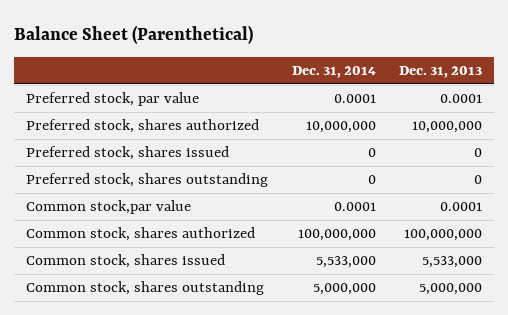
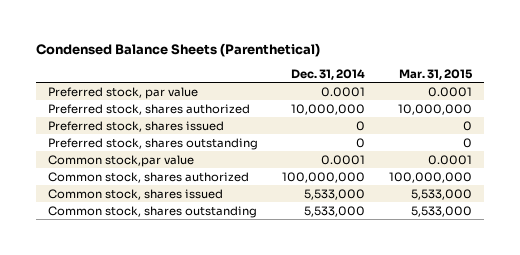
- Balance Sheet (Parenthetical)
+ Condensed Balance Sheets (Parenthetical)
- | Dec. 31, 2014 | Dec. 31, 2013
+ | Dec. 31, 2014 | Mar. 31, 2015
- Common stock, shares outstanding | 5,000,000 | 5,000,000
+ Common stock, shares outstanding | 5,533,000 | 5,533,000

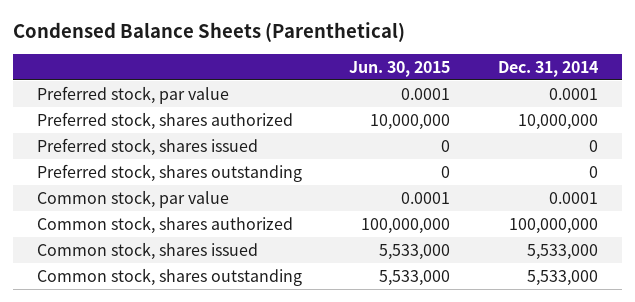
- | Dec. 31, 2014 | Mar. 31, 2015
+ | Jun. 30, 2015 | Dec. 31, 2014
- Common stock,par value | 0.0001 | 0.0001
+ Common stock, par value | 0.0001 | 0.0001

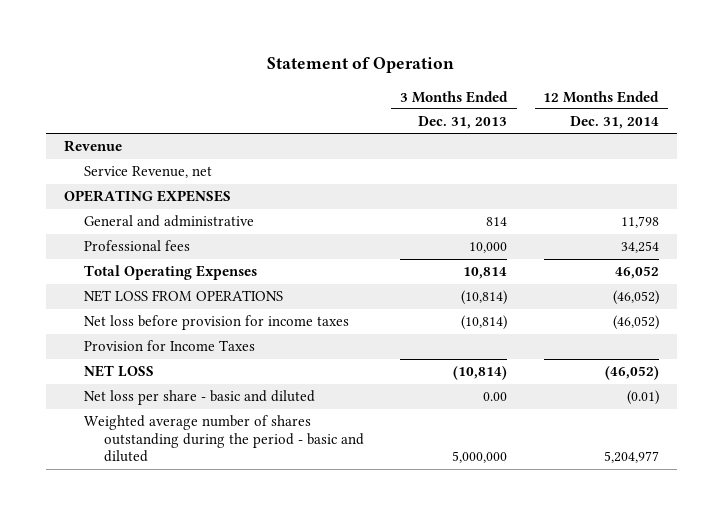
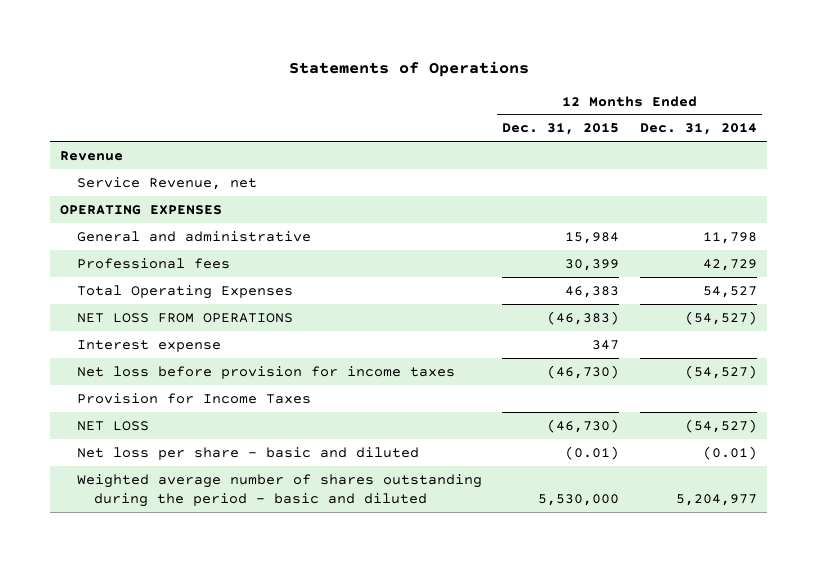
- Statement of Operation
+ Statements of Operations
- | 3 Months Ended Dec. 31, 2013 | 12 Months Ended Dec. 31, 2014
+ | 12 Months Ended Dec. 31, 2015 | 12 Months Ended Dec. 31, 2014
- Professional fees | 10,000 | 34,254
- Total Operating Expenses | 10,814 | 46,052
- NET LOSS FROM OPERATIONS | (10,814) | (46,052)
- Net loss before provision for income taxes | (10,814) | (46,052)
+ Professional fees | 30,399 | 42,729
+ Total Operating Expenses | 46,383 | 54,527
+ NET LOSS FROM OPERATIONS | (46,383) | (54,527)
+ Interest expense | 347 |
+ Net loss before provision for income taxes | (46,730) | (54,527)
- NET LOSS | (10,814) | (46,052)
+ NET LOSS | (46,730) | (54,527)

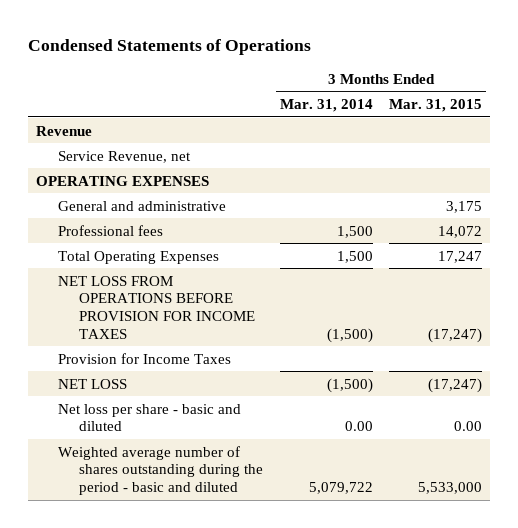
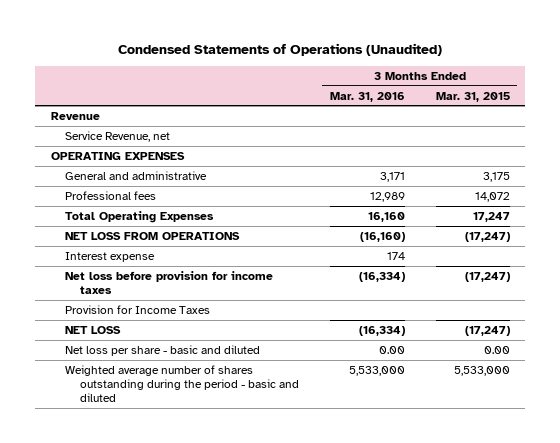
- Condensed Statements of Operations
+ Condensed Statements of Operations (Unaudited)
- | 3 Months Ended Mar. 31, 2014 | 3 Months Ended Mar. 31, 2015
+ | 3 Months Ended Mar. 31, 2016 | 3 Months Ended Mar. 31, 2015
- NET LOSS FROM OPERATIONS BEFORE PROVISION FOR INCOME TAXES | (1,500) | (17,247)
+ NET LOSS FROM OPERATIONS | (16,160) | (17,247)
+ Interest expense | 174 |
+ Net loss before provision for income taxes | (16,334) | (17,247)

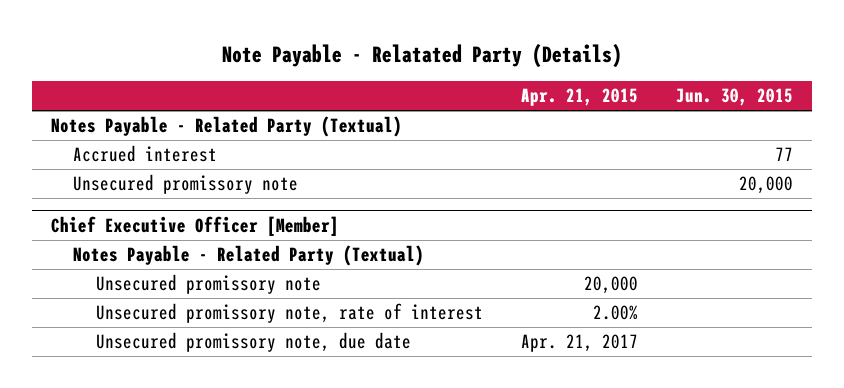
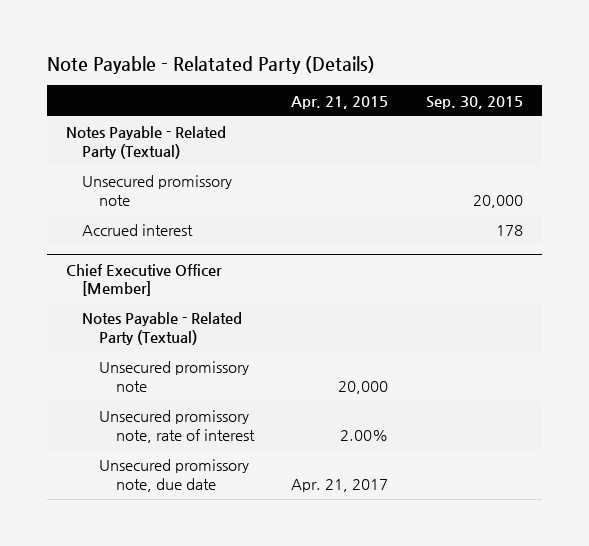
- | Apr. 21, 2015 | Jun. 30, 2015
+ | Apr. 21, 2015 | Sep. 30, 2015
moved down: Accrued interest | | 178

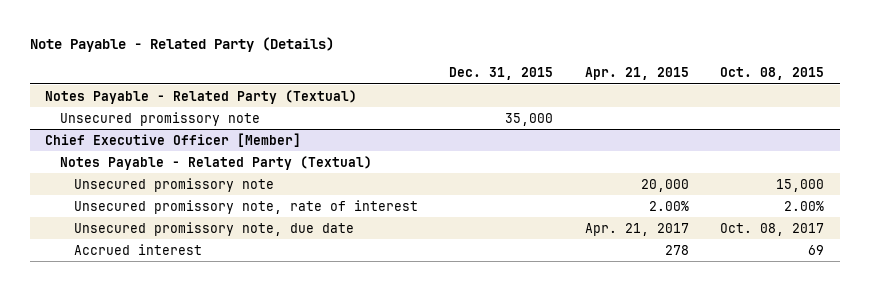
- Note Payable - Relatated Party (Details)
+ Note Payable - Related Party (Details)
- | Apr. 21, 2015 | Sep. 30, 2015
+ | Dec. 31, 2015 | Apr. 21, 2015 | Oct. 08, 2015
- Accrued interest | | 178
@ Chief Executive Officer [Member]
+ Accrued interest | | 278 | 69

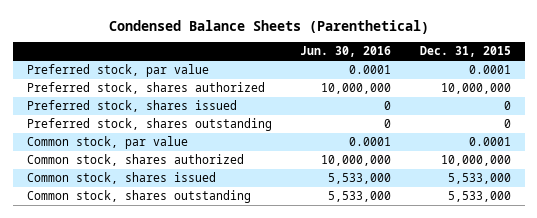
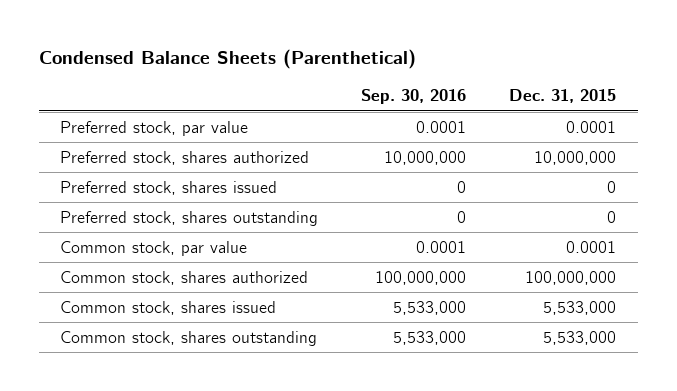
- | Jun. 30, 2016 | Dec. 31, 2015
+ | Sep. 30, 2016 | Dec. 31, 2015
- Common stock, shares authorized | 10,000,000 | 10,000,000
+ Common stock, shares authorized | 100,000,000 | 100,000,000

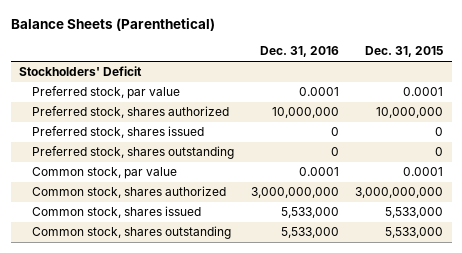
- Condensed Balance Sheets (Parenthetical)
+ Balance Sheets (Parenthetical)
- | Sep. 30, 2016 | Dec. 31, 2015
+ | Dec. 31, 2016 | Dec. 31, 2015
+ Stockholders' Deficit
- Common stock, shares authorized | 100,000,000 | 100,000,000
+ Common stock, shares authorized | 3,000,000,000 | 3,000,000,000

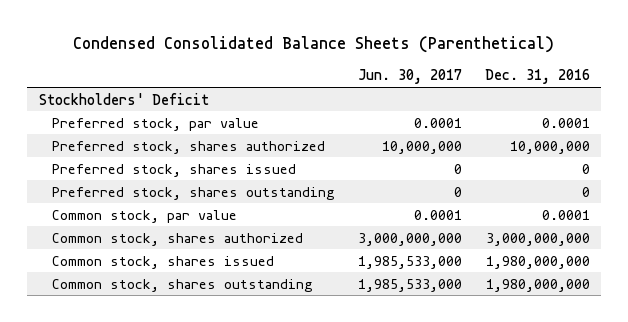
- Balance Sheets (Parenthetical)
+ Condensed Consolidated Balance Sheets (Parenthetical)
- | Dec. 31, 2016 | Dec. 31, 2015
+ | Jun. 30, 2017 | Dec. 31, 2016
- Common stock, shares issued | 5,533,000 | 5,533,000
- Common stock, shares outstanding | 5,533,000 | 5,533,000
+ Common stock, shares issued | 1,985,533,000 | 1,980,000,000
+ Common stock, shares outstanding | 1,985,533,000 | 1,980,000,000

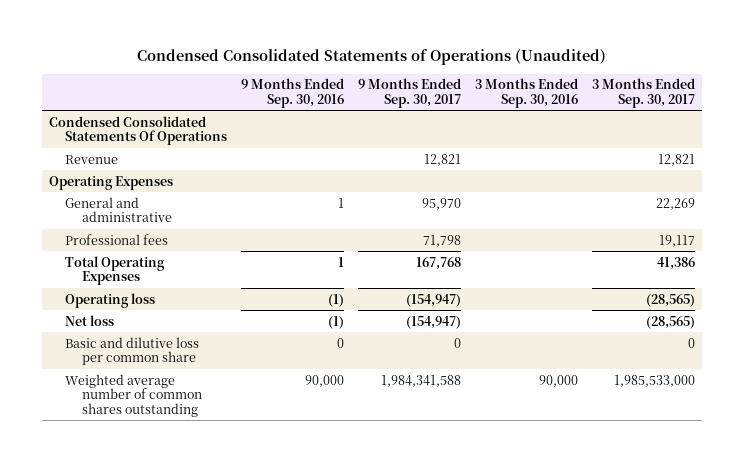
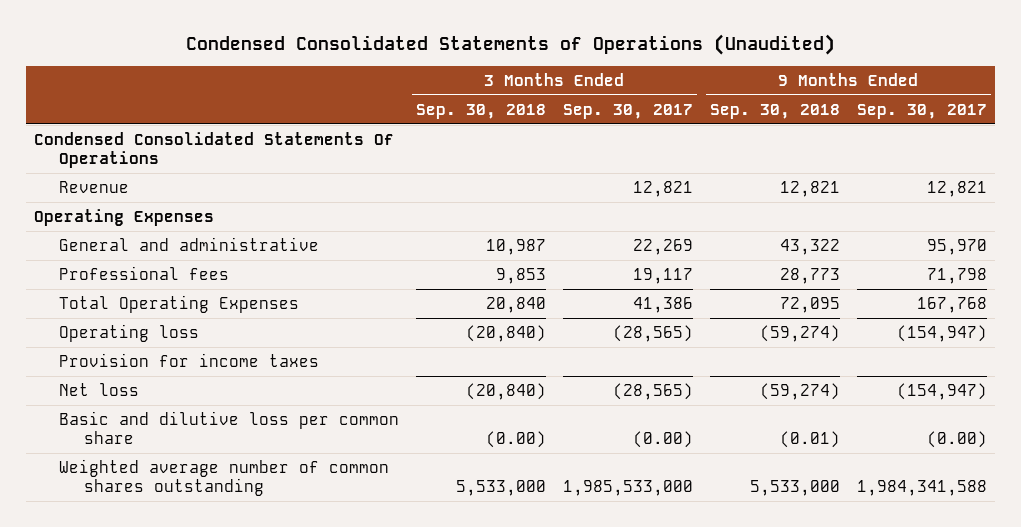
- | 9 Months Ended Sep. 30, 2016 | 9 Months Ended Sep. 30, 2017 | 3 Months Ended Sep. 30, 2016 | 3 Months Ended Sep. 30, 2017
+ | 3 Months Ended Sep. 30, 2018 | 3 Months Ended Sep. 30, 2017 | 9 Months Ended Sep. 30, 2018 | 9 Months Ended Sep. 30, 2017
+ Provision for income taxes
- Basic and dilutive loss per common share | 0 | 0 | | 0
+ Basic and dilutive loss per common share | (0.00) | (0.00) | (0.01) | (0.00)

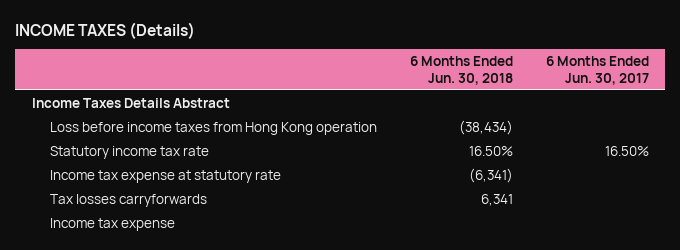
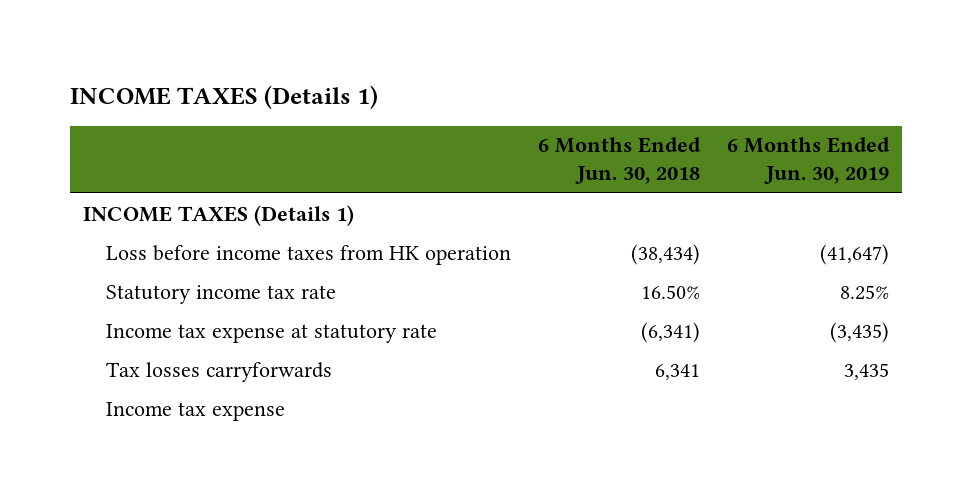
- INCOME TAXES (Details)
+ INCOME TAXES (Details 1)
- | 6 Months Ended Jun. 30, 2018 | 6 Months Ended Jun. 30, 2017
+ | 6 Months Ended Jun. 30, 2018 | 6 Months Ended Jun. 30, 2019
- Income Taxes Details Abstract
- Loss before income taxes from Hong Kong operation | (38,434) |
+ INCOME TAXES (Details 1)
+ Loss before income taxes from HK operation | (38,434) | (41,647)

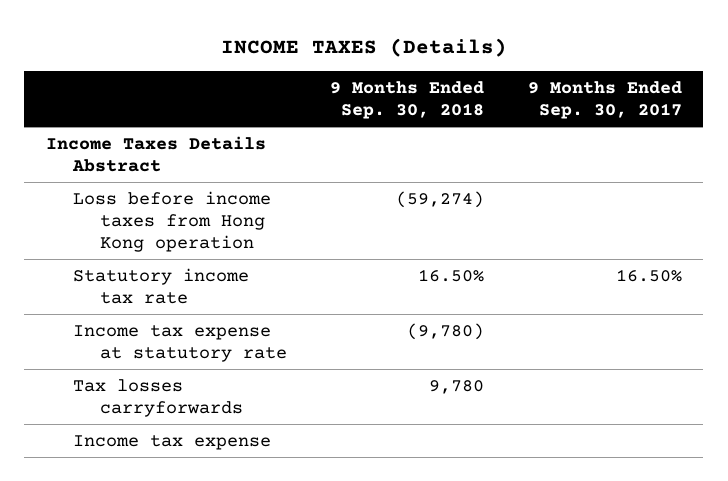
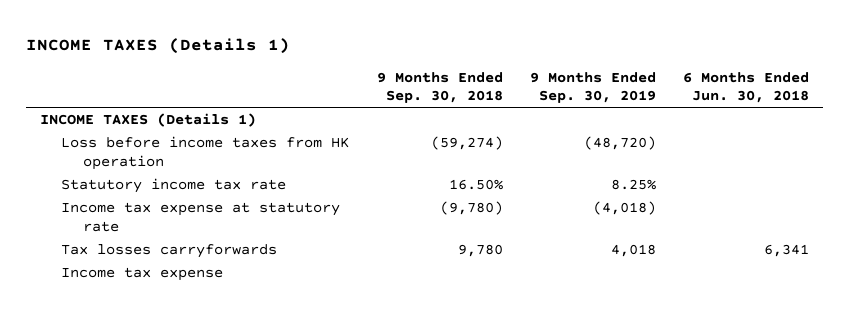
- INCOME TAXES (Details)
+ INCOME TAXES (Details 1)
- | 9 Months Ended Sep. 30, 2018 | 9 Months Ended Sep. 30, 2017
+ | 9 Months Ended Sep. 30, 2018 | 9 Months Ended Sep. 30, 2019 | 6 Months Ended Jun. 30, 2018
- Income Taxes Details Abstract
- Loss before income taxes from Hong Kong operation | (59,274) |
+ INCOME TAXES (Details 1)
+ Loss before income taxes from HK operation | (59,274) | (48,720) |

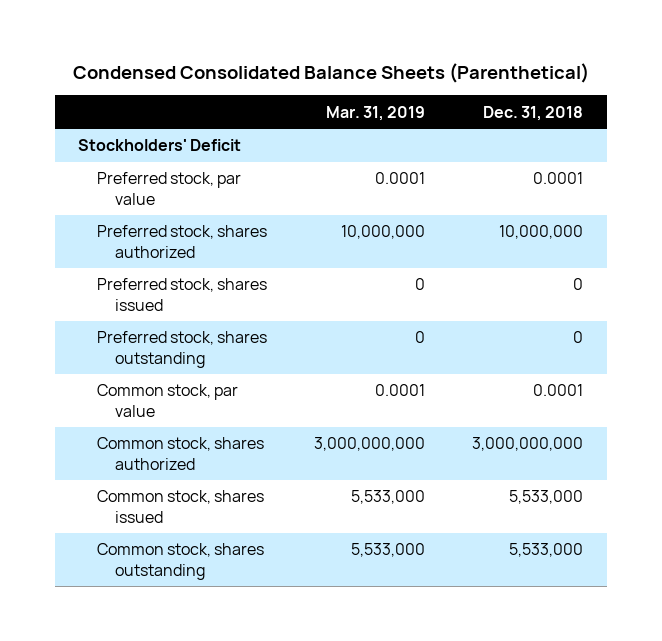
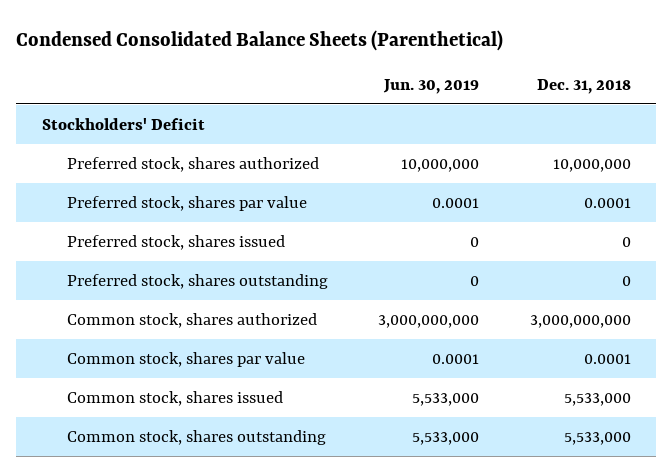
- | Mar. 31, 2019 | Dec. 31, 2018
+ | Jun. 30, 2019 | Dec. 31, 2018
- Preferred stock, par value | 0.0001 | 0.0001
+ Preferred stock, shares par value | 0.0001 | 0.0001
- Common stock, par value | 0.0001 | 0.0001
+ Common stock, shares par value | 0.0001 | 0.0001

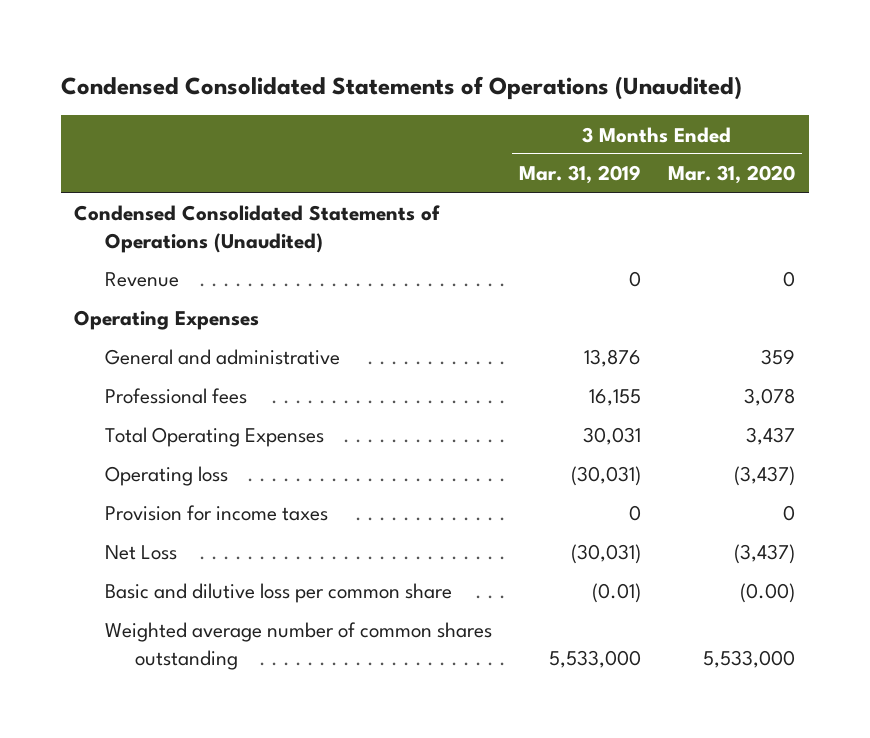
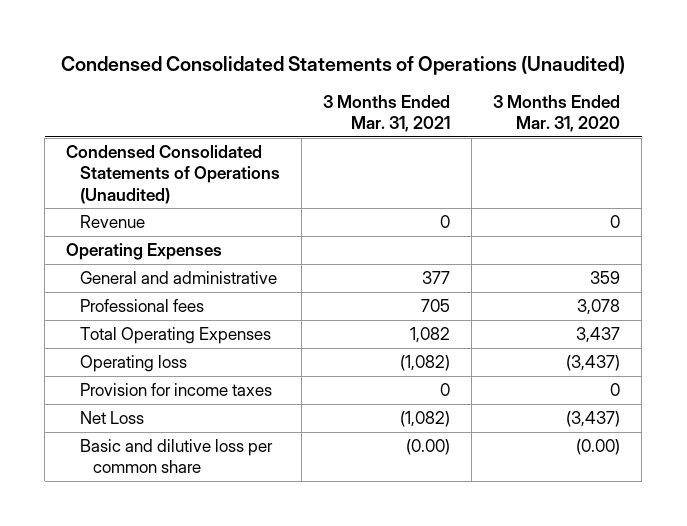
- | 3 Months Ended Mar. 31, 2019 | 3 Months Ended Mar. 31, 2020
+ | 3 Months Ended Mar. 31, 2021 | 3 Months Ended Mar. 31, 2020
- Weighted average number of common shares outstanding | 5,533,000 | 5,533,000

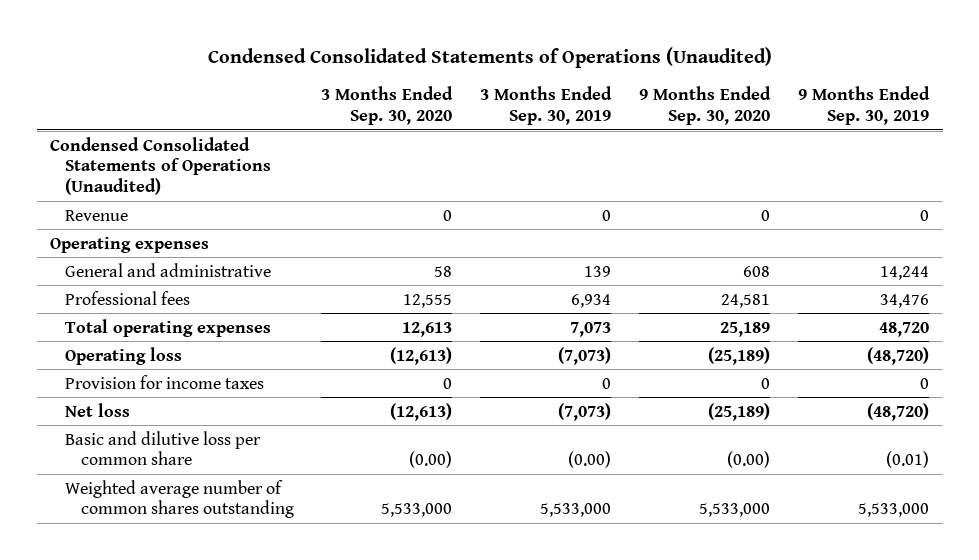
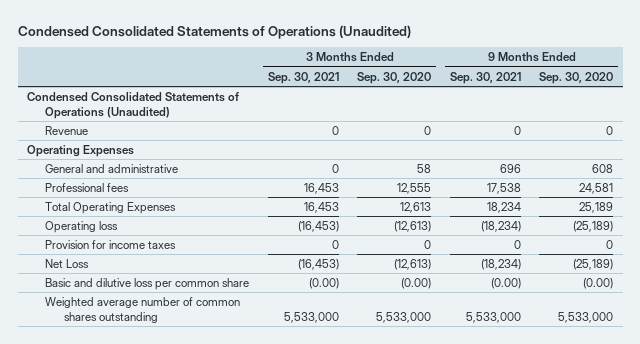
- | 3 Months Ended Sep. 30, 2020 | 3 Months Ended Sep. 30, 2019 | 9 Months Ended Sep. 30, 2020 | 9 Months Ended Sep. 30, 2019
+ | 3 Months Ended Sep. 30, 2021 | 3 Months Ended Sep. 30, 2020 | 9 Months Ended Sep. 30, 2021 | 9 Months Ended Sep. 30, 2020
- Operating expenses
+ Operating Expenses
- Total operating expenses | 12,613 | 7,073 | 25,189 | 48,720
+ Total Operating Expenses | 16,453 | 12,613 | 18,234 | 25,189
- Net loss | (12,613) | (7,073) | (25,189) | (48,720)
+ Net Loss | (16,453) | (12,613) | (18,234) | (25,189)

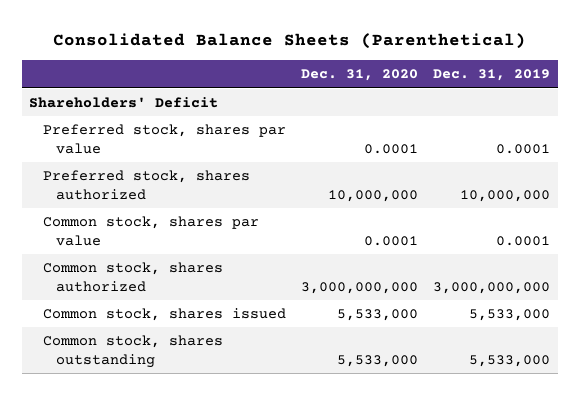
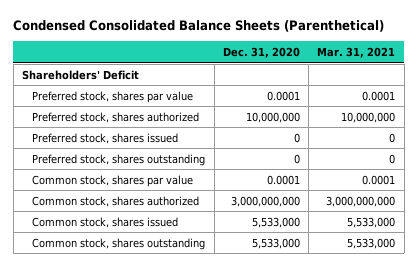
- Consolidated Balance Sheets (Parenthetical)
+ Condensed Consolidated Balance Sheets (Parenthetical)
- | Dec. 31, 2020 | Dec. 31, 2019
+ | Dec. 31, 2020 | Mar. 31, 2021
+ Preferred stock, shares issued | 0 | 0
+ Preferred stock, shares outstanding | 0 | 0

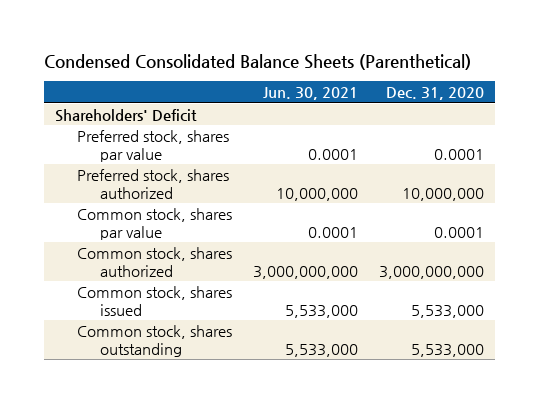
- | Dec. 31, 2020 | Mar. 31, 2021
+ | Jun. 30, 2021 | Dec. 31, 2020
- Preferred stock, shares issued | 0 | 0
- Preferred stock, shares outstanding | 0 | 0

